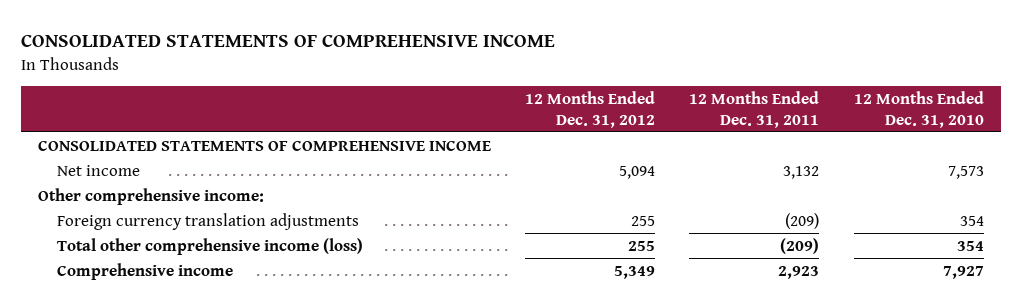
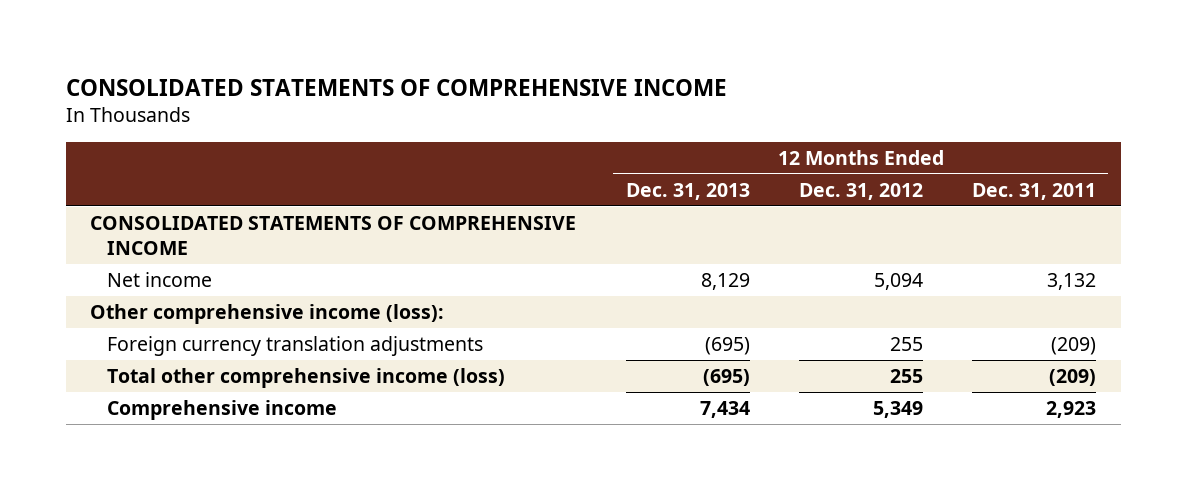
- | 12 Months Ended Dec. 31, 2012 | 12 Months Ended Dec. 31, 2011 | 12 Months Ended Dec. 31, 2010
+ | 12 Months Ended Dec. 31, 2013 | 12 Months Ended Dec. 31, 2012 | 12 Months Ended Dec. 31, 2011
- Other comprehensive income:
+ Other comprehensive income (loss):

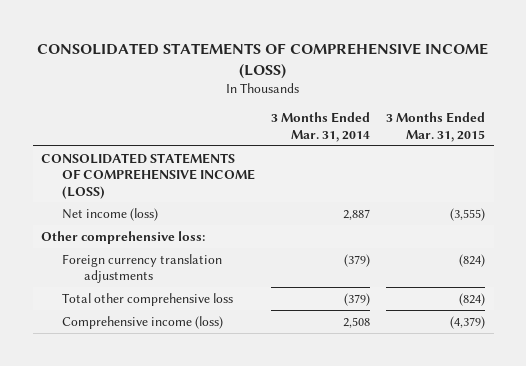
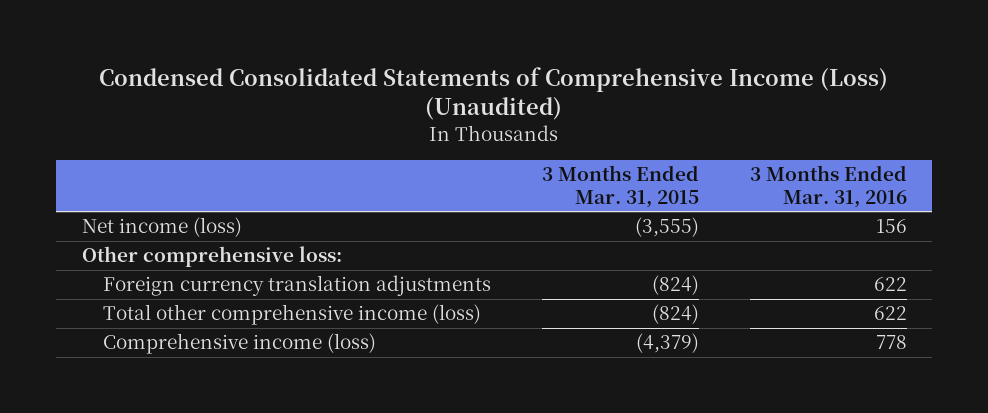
- CONSOLIDATED STATEMENTS OF COMPREHENSIVE INCOME (LOSS)
+ Condensed Consolidated Statements of Comprehensive Income (Loss) (Unaudited)
- | 3 Months Ended Mar. 31, 2014 | 3 Months Ended Mar. 31, 2015
+ | 3 Months Ended Mar. 31, 2015 | 3 Months Ended Mar. 31, 2016
- CONSOLIDATED STATEMENTS OF COMPREHENSIVE INCOME (LOSS)
- Total other comprehensive loss | (379) | (824)
+ Total other comprehensive income (loss) | (824) | 622

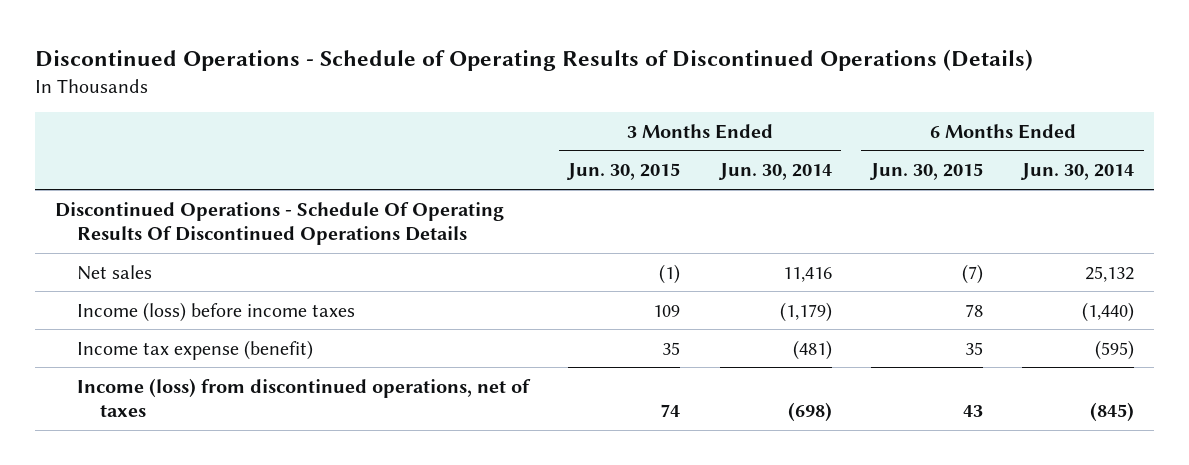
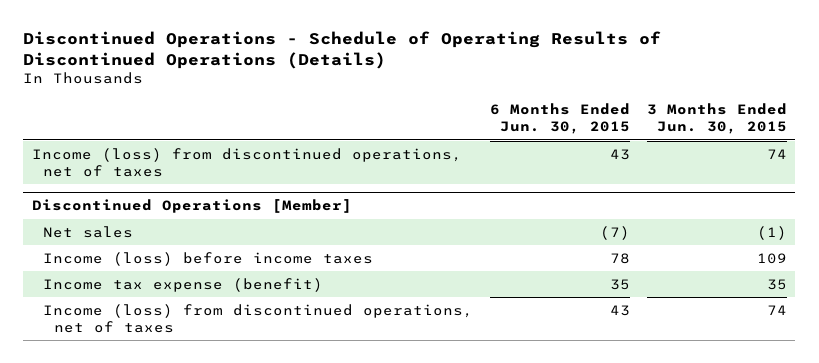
- | 3 Months Ended Jun. 30, 2015 | 3 Months Ended Jun. 30, 2014 | 6 Months Ended Jun. 30, 2015 | 6 Months Ended Jun. 30, 2014
+ | 6 Months Ended Jun. 30, 2015 | 3 Months Ended Jun. 30, 2015
- Discontinued Operations - Schedule Of Operating Results Of Discontinued Operations Details
+ Income (loss) from discontinued operations, net of taxes | 43 | 74
+ Discontinued Operations [Member]

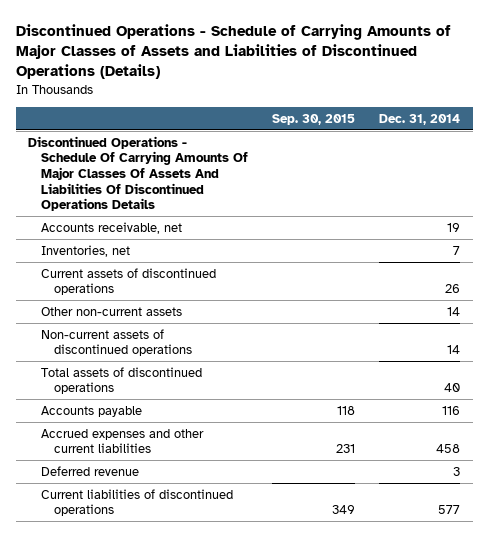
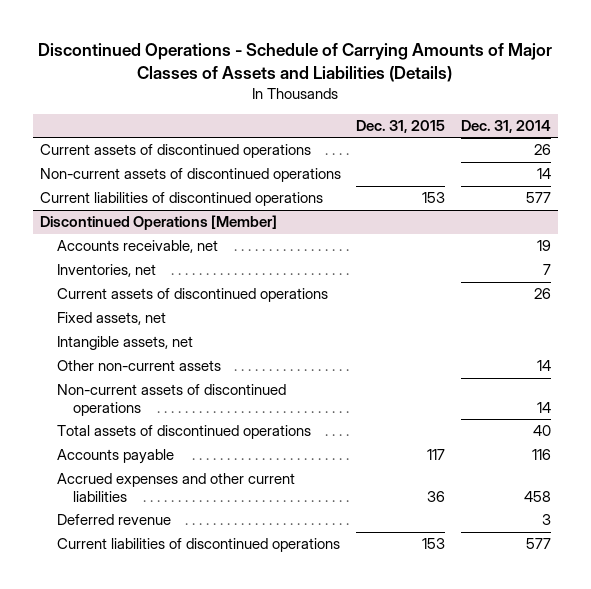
- Discontinued Operations - Schedule of Carrying Amounts of Major Classes of Assets and Liabilities of Discontinued Operations (Details)
+ Discontinued Operations - Schedule of Carrying Amounts of Major Classes of Assets and Liabilities (Details)
- | Sep. 30, 2015 | Dec. 31, 2014
+ | Dec. 31, 2015 | Dec. 31, 2014
- Discontinued Operations - Schedule Of Carrying Amounts Of Major Classes Of Assets And Liabilities Of Discontinued Operations Details
+ Current assets of discontinued operations | | 26
+ Non-current assets of discontinued operations | | 14
+ Current liabilities of discontinued operations | 153 | 577
+ Discontinued Operations [Member]
+ Fixed assets, net
+ Intangible assets, net

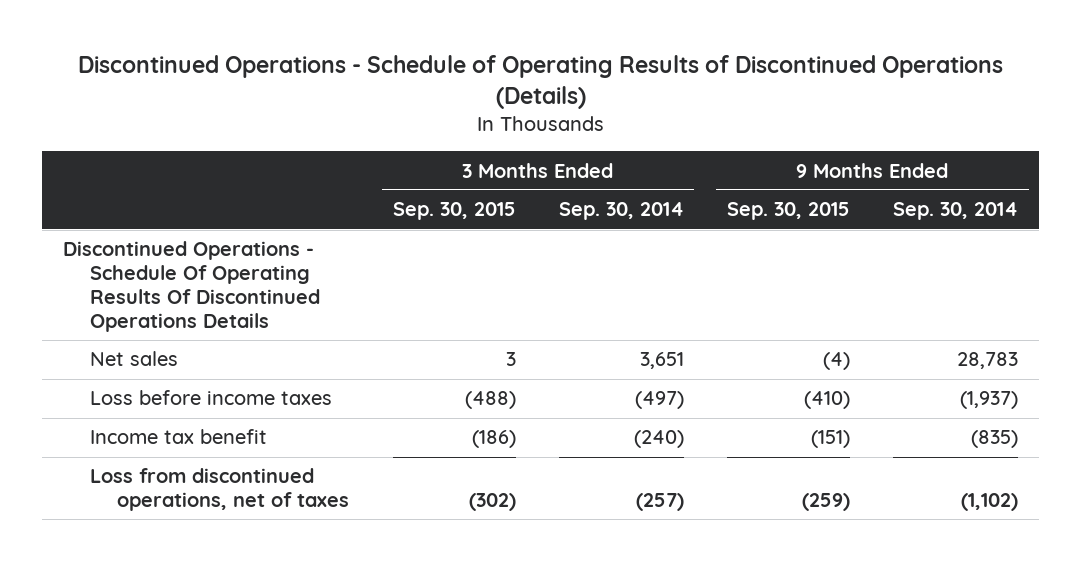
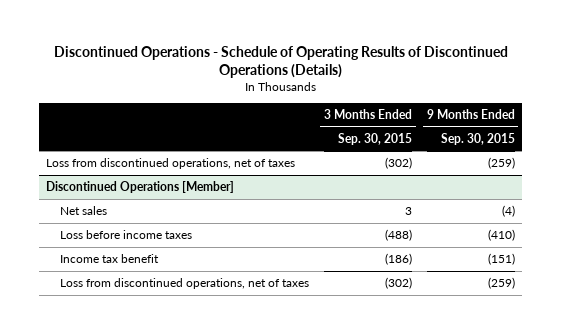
- | 3 Months Ended Sep. 30, 2015 | 3 Months Ended Sep. 30, 2014 | 9 Months Ended Sep. 30, 2015 | 9 Months Ended Sep. 30, 2014
+ | 3 Months Ended Sep. 30, 2015 | 9 Months Ended Sep. 30, 2015
- Discontinued Operations - Schedule Of Operating Results Of Discontinued Operations Details
+ Loss from discontinued operations, net of taxes | (302) | (259)
+ Discontinued Operations [Member]

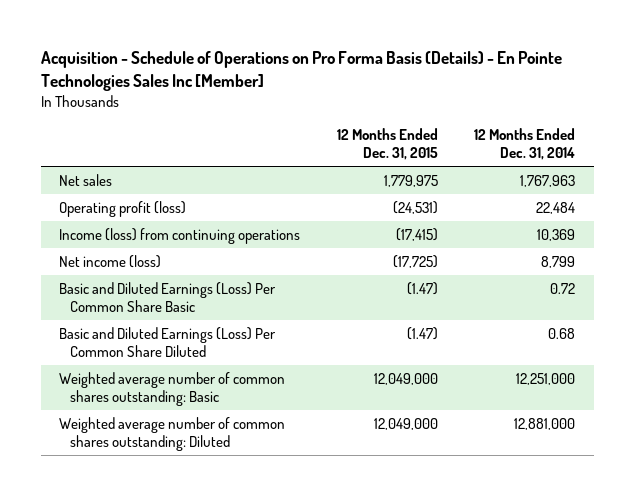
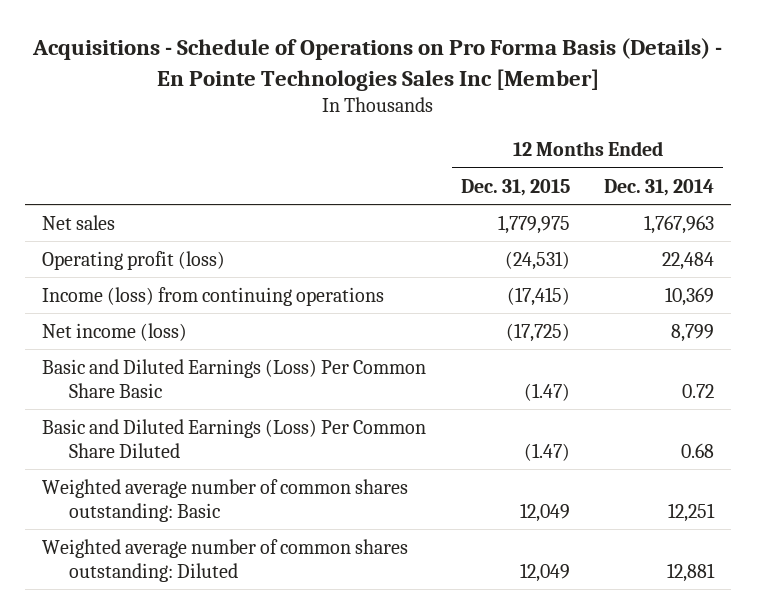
- Acquisition - Schedule of Operations on Pro Forma Basis (Details) - En Pointe Technologies Sales Inc [Member]
+ Acquisitions - Schedule of Operations on Pro Forma Basis (Details) - En Pointe Technologies Sales Inc [Member]
- Weighted average number of common shares outstanding: Basic | 12,049,000 | 12,251,000
- Weighted average number of common shares outstanding: Diluted | 12,049,000 | 12,881,000
+ Weighted average number of common shares outstanding: Basic | 12,049 | 12,251
+ Weighted average number of common shares outstanding: Diluted | 12,049 | 12,881

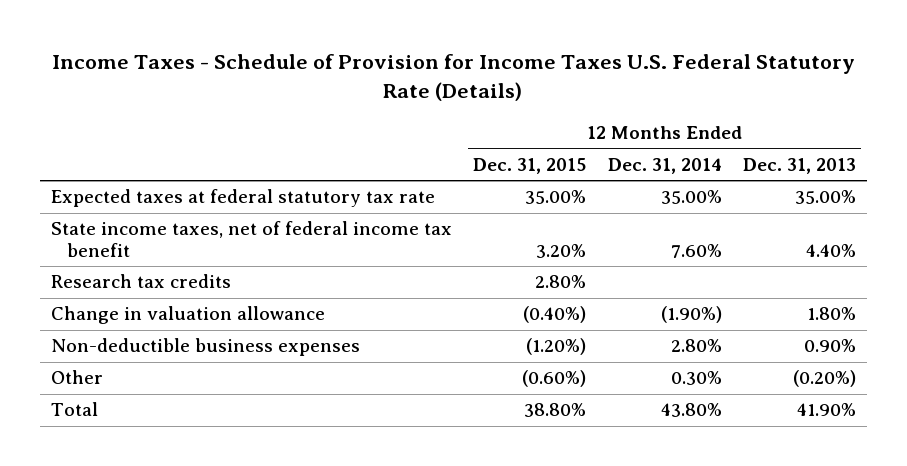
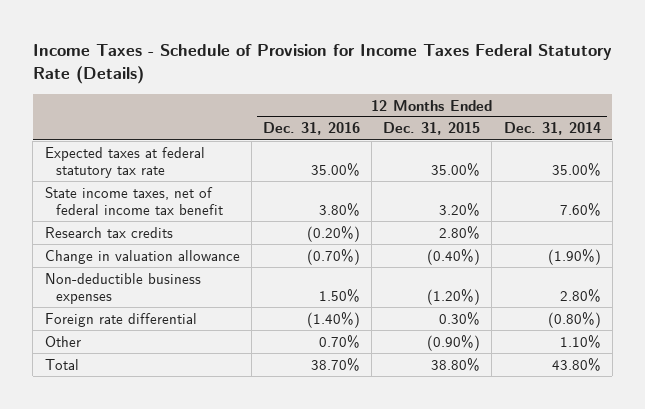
- Income Taxes - Schedule of Provision for Income Taxes U.S. Federal Statutory Rate (Details)
+ Income Taxes - Schedule of Provision for Income Taxes Federal Statutory Rate (Details)
- | 12 Months Ended Dec. 31, 2015 | 12 Months Ended Dec. 31, 2014 | 12 Months Ended Dec. 31, 2013
+ | 12 Months Ended Dec. 31, 2016 | 12 Months Ended Dec. 31, 2015 | 12 Months Ended Dec. 31, 2014
- Other | (0.60%) | 0.30% | (0.20%)
+ Foreign rate differential | (1.40%) | 0.30% | (0.80%)
+ Other | 0.70% | (0.90%) | 1.10%

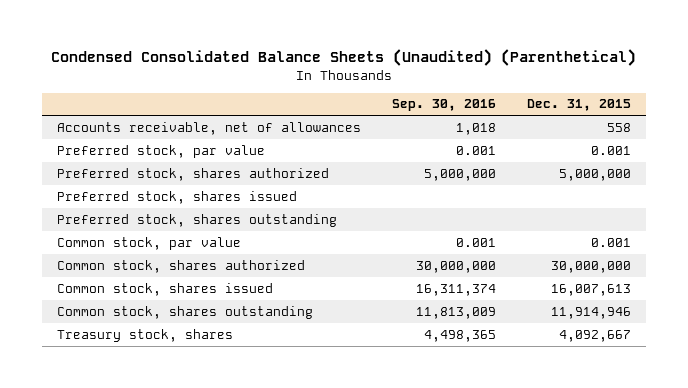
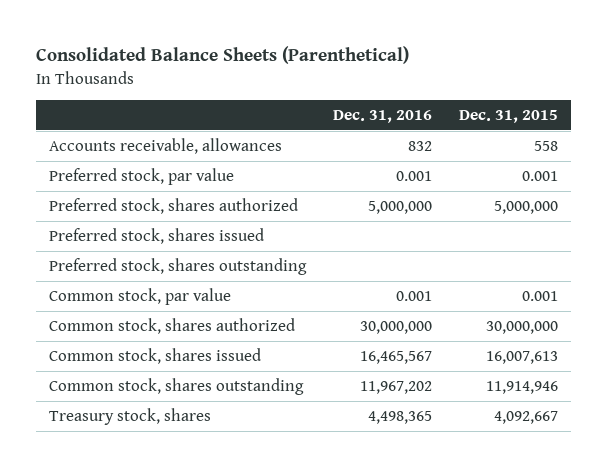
- Condensed Consolidated Balance Sheets (Unaudited) (Parenthetical)
+ Consolidated Balance Sheets (Parenthetical)
- | Sep. 30, 2016 | Dec. 31, 2015
+ | Dec. 31, 2016 | Dec. 31, 2015
- Accounts receivable, net of allowances | 1,018 | 558
+ Accounts receivable, allowances | 832 | 558

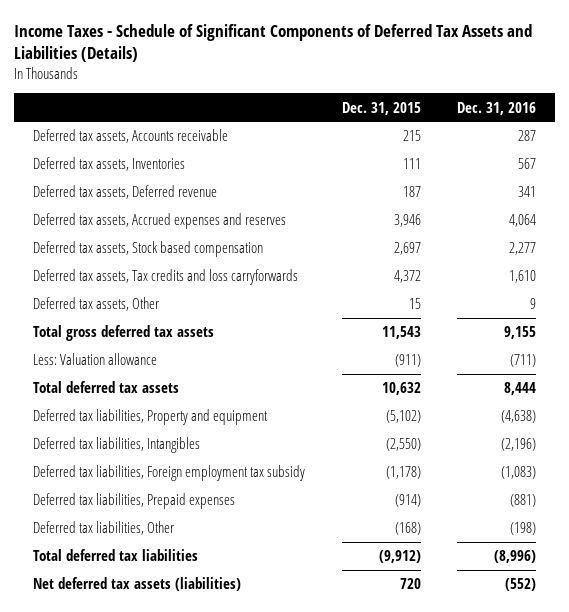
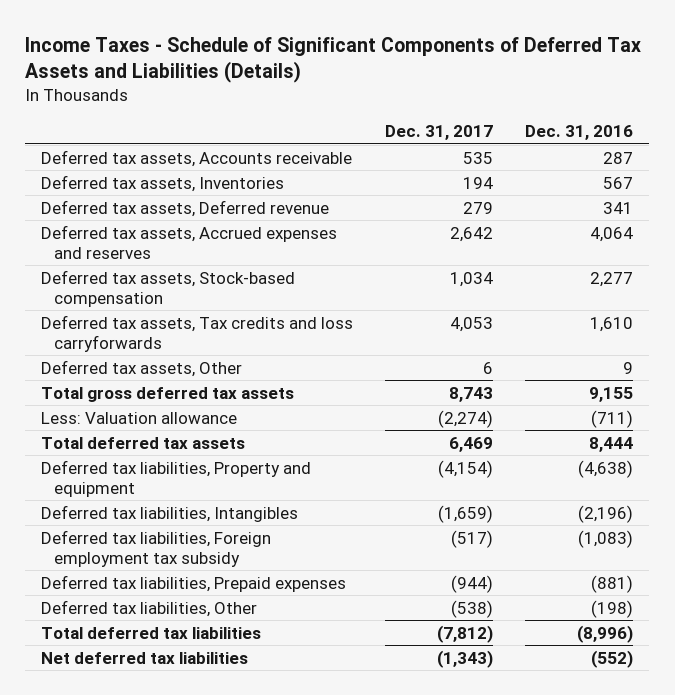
- | Dec. 31, 2015 | Dec. 31, 2016
+ | Dec. 31, 2017 | Dec. 31, 2016
- Deferred tax assets, Stock based compensation | 2,697 | 2,277
+ Deferred tax assets, Stock-based compensation | 1,034 | 2,277
- Net deferred tax assets (liabilities) | 720 | (552)
+ Net deferred tax liabilities | (1,343) | (552)

